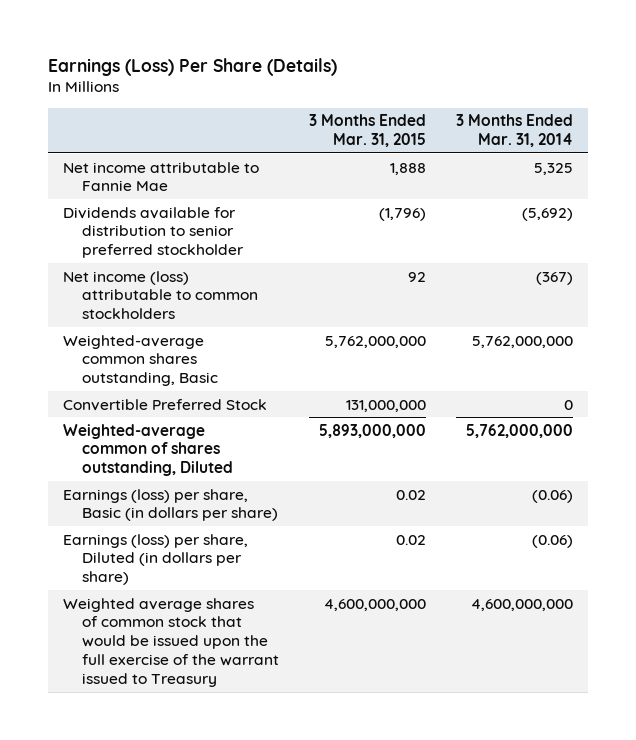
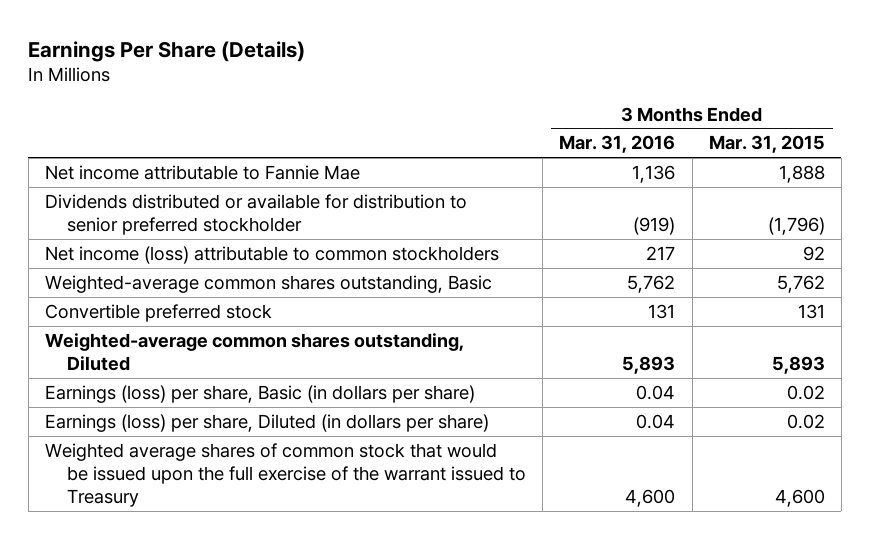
- Earnings (Loss) Per Share (Details)
+ Earnings Per Share (Details)
- | 3 Months Ended Mar. 31, 2015 | 3 Months Ended Mar. 31, 2014
+ | 3 Months Ended Mar. 31, 2016 | 3 Months Ended Mar. 31, 2015
- Dividends available for distribution to senior preferred stockholder | (1,796) | (5,692)
+ Dividends distributed or available for distribution to senior preferred stockholder | (919) | (1,796)
- Weighted-average common shares outstanding, Basic | 5,762,000,000 | 5,762,000,000
- Convertible Preferred Stock | 131,000,000 | 0
- Weighted-average common of shares outstanding, Diluted | 5,893,000,000 | 5,762,000,000
+ Weighted-average common shares outstanding, Basic | 5,762 | 5,762
+ Convertible preferred stock | 131 | 131
+ Weighted-average common shares outstanding, Diluted | 5,893 | 5,893
- Weighted average shares of common stock that would be issued upon the full exercise of the warrant issued to Treasury | 4,600,000,000 | 4,600,000,000
+ Weighted average shares of common stock that would be issued upon the full exercise of the warrant issued to Treasury | 4,600 | 4,600

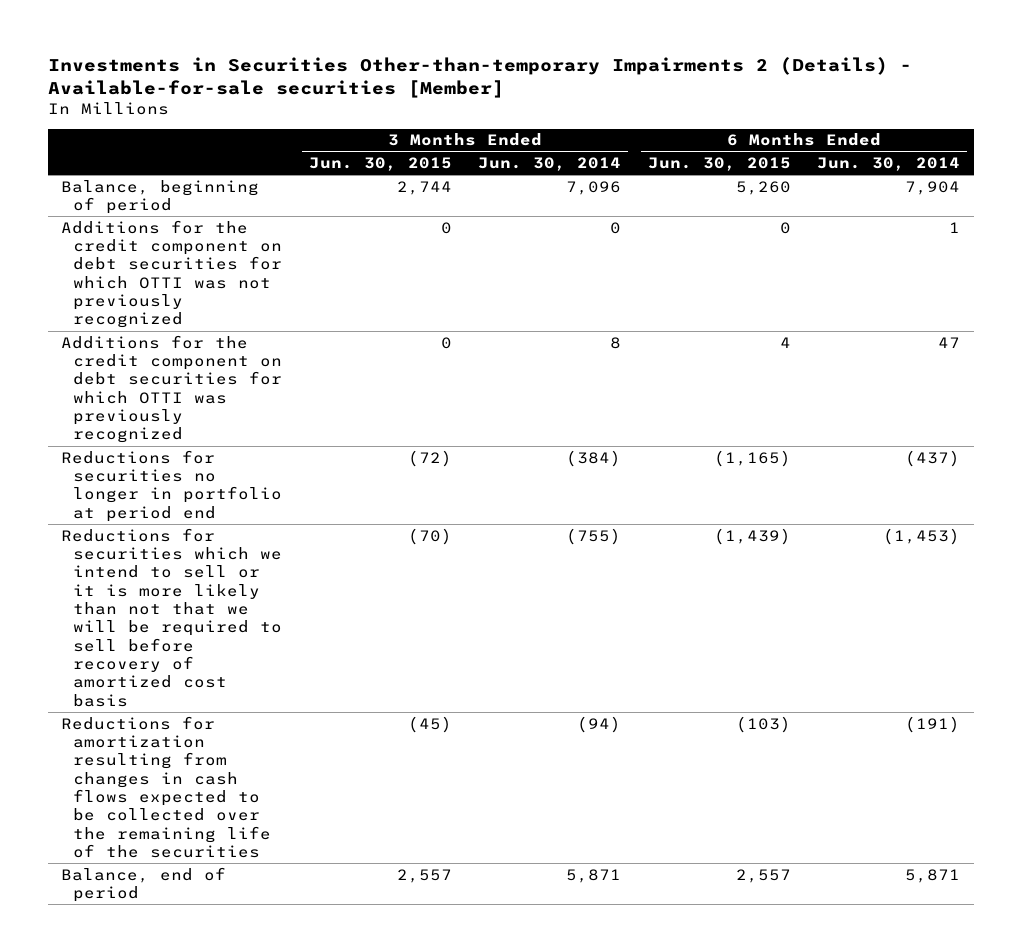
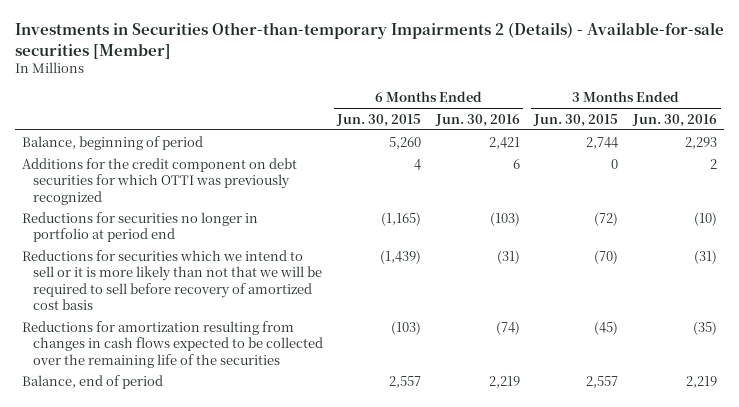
- | 3 Months Ended Jun. 30, 2015 | 3 Months Ended Jun. 30, 2014 | 6 Months Ended Jun. 30, 2015 | 6 Months Ended Jun. 30, 2014
+ | 6 Months Ended Jun. 30, 2015 | 6 Months Ended Jun. 30, 2016 | 3 Months Ended Jun. 30, 2015 | 3 Months Ended Jun. 30, 2016
- Additions for the credit component on debt securities for which OTTI was not previously recognized | 0 | 0 | 0 | 1

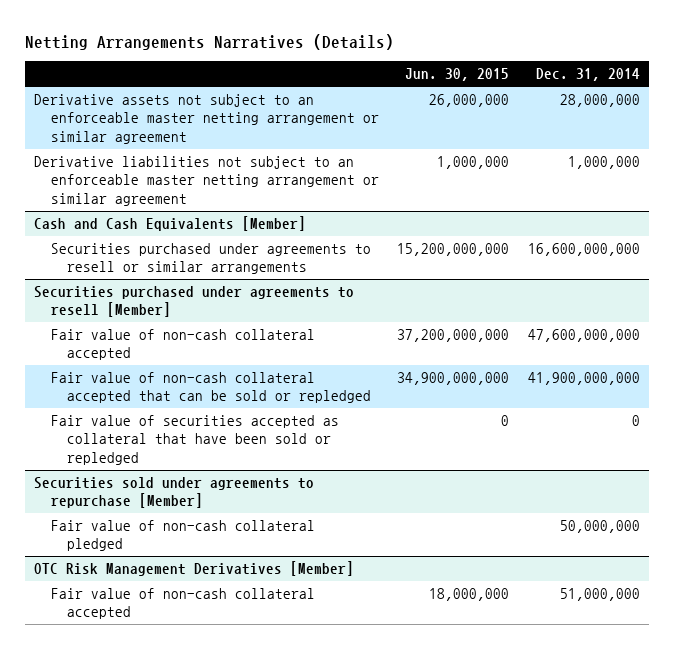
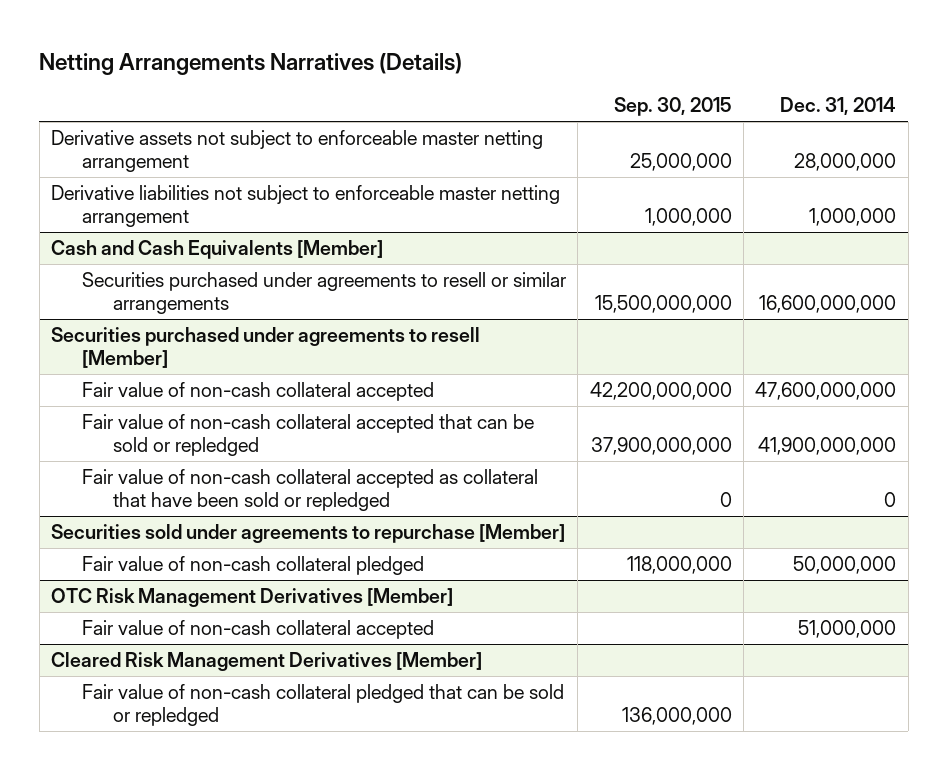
- | Jun. 30, 2015 | Dec. 31, 2014
+ | Sep. 30, 2015 | Dec. 31, 2014
- Derivative assets not subject to an enforceable master netting arrangement or similar agreement | 26,000,000 | 28,000,000
- Derivative liabilities not subject to an enforceable master netting arrangement or similar agreement | 1,000,000 | 1,000,000
+ Derivative assets not subject to enforceable master netting arrangement | 25,000,000 | 28,000,000
+ Derivative liabilities not subject to enforceable master netting arrangement | 1,000,000 | 1,000,000
@ Securities purchased under agreements to resell [Member]
- Fair value of securities accepted as collateral that have been sold or repledged | 0 | 0
+ Fair value of non-cash collateral accepted as collateral that have been sold or repledged | 0 | 0
+ Cleared Risk Management Derivatives [Member]
+ Fair value of non-cash collateral pledged that can be sold or repledged | 136,000,000 |

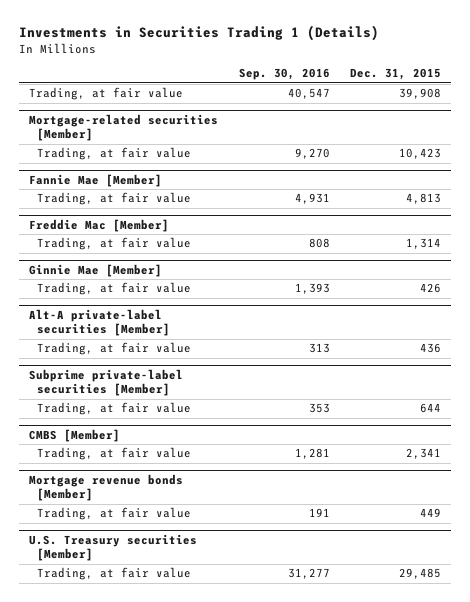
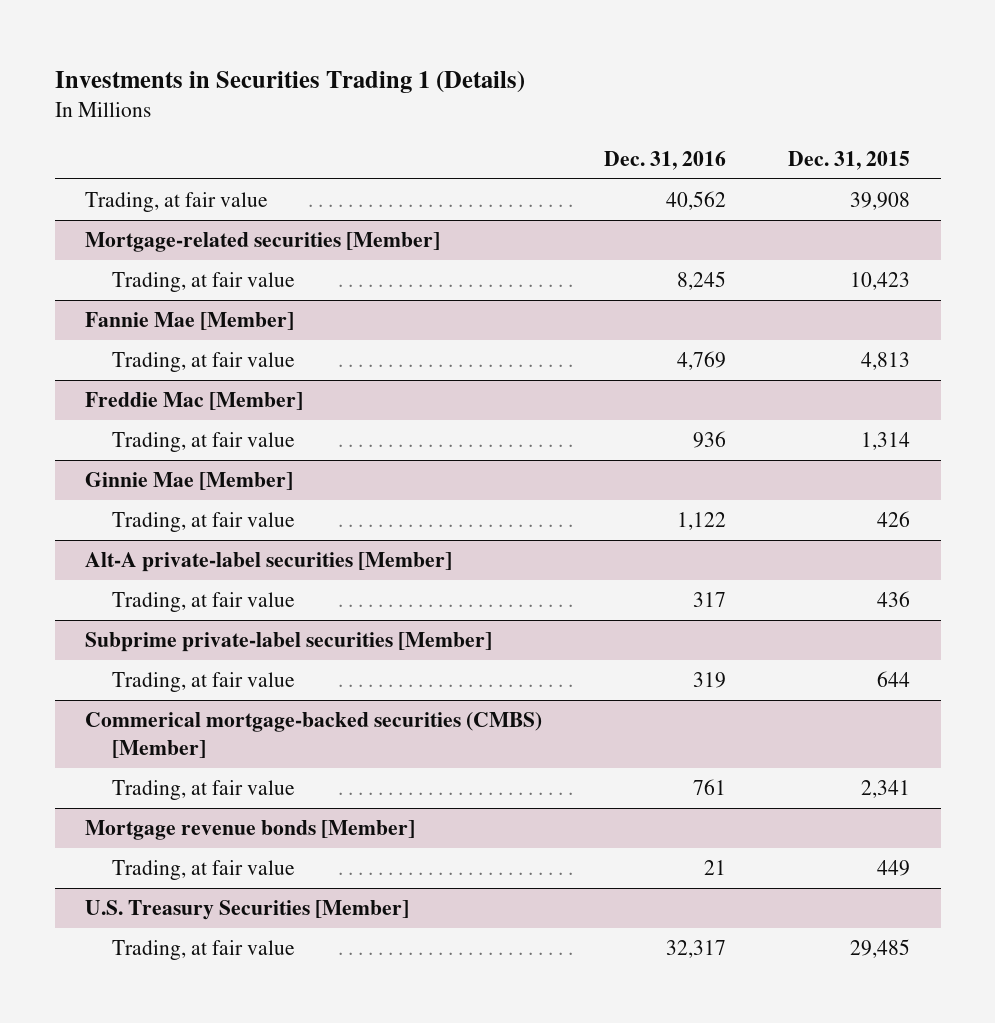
- | Sep. 30, 2016 | Dec. 31, 2015
+ | Dec. 31, 2016 | Dec. 31, 2015
- CMBS [Member]
+ Commerical mortgage-backed securities (CMBS) [Member]
- U.S. Treasury securities [Member]
+ U.S. Treasury Securities [Member]

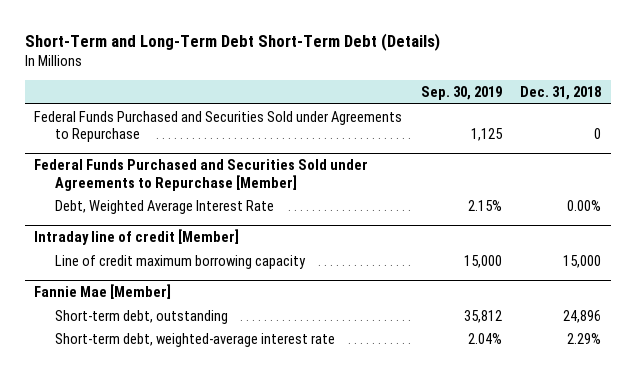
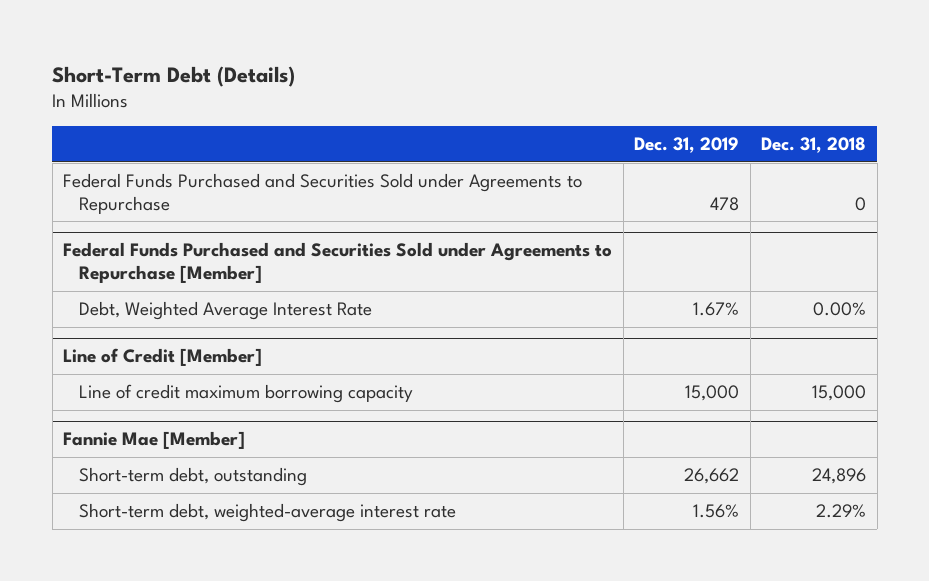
- Short-Term and Long-Term Debt Short-Term Debt (Details)
+ Short-Term Debt (Details)
- | Sep. 30, 2019 | Dec. 31, 2018
+ | Dec. 31, 2019 | Dec. 31, 2018
- Intraday line of credit [Member]
+ Line of Credit [Member]

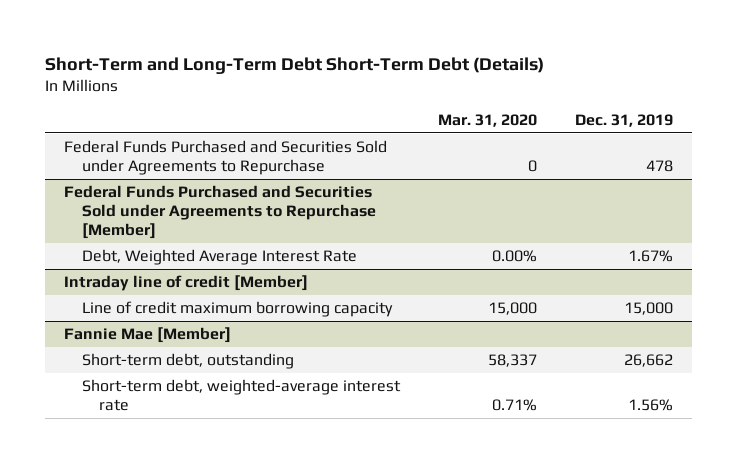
- Short-Term Debt (Details)
+ Short-Term and Long-Term Debt Short-Term Debt (Details)
- | Dec. 31, 2019 | Dec. 31, 2018
+ | Mar. 31, 2020 | Dec. 31, 2019
- Line of Credit [Member]
+ Intraday line of credit [Member]

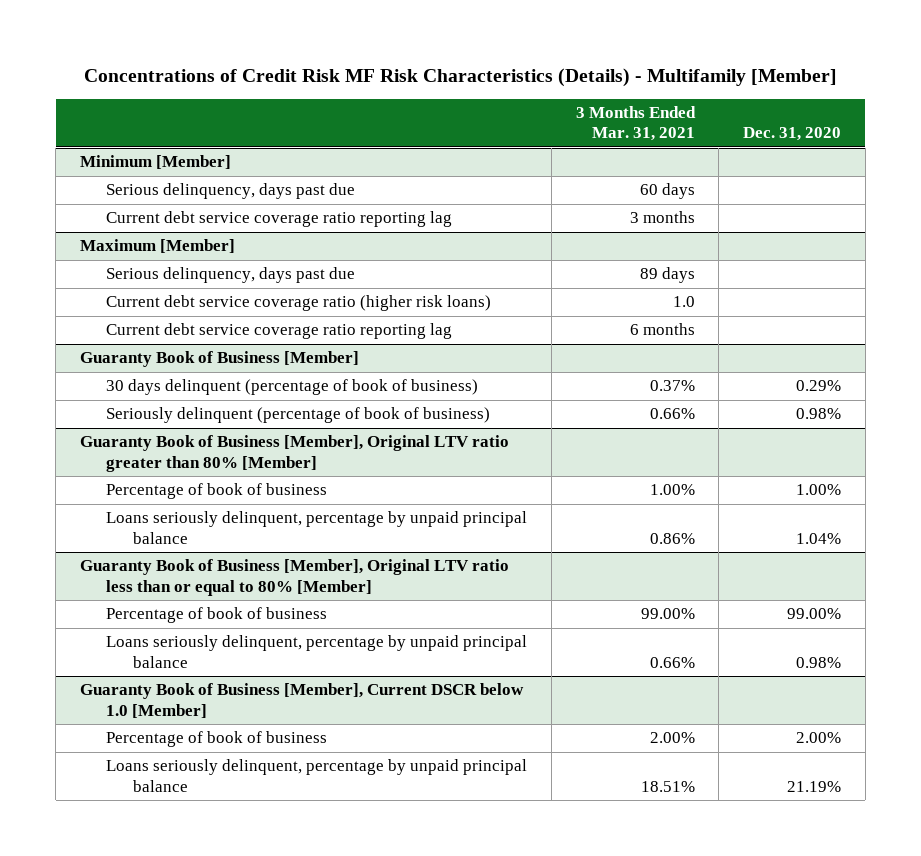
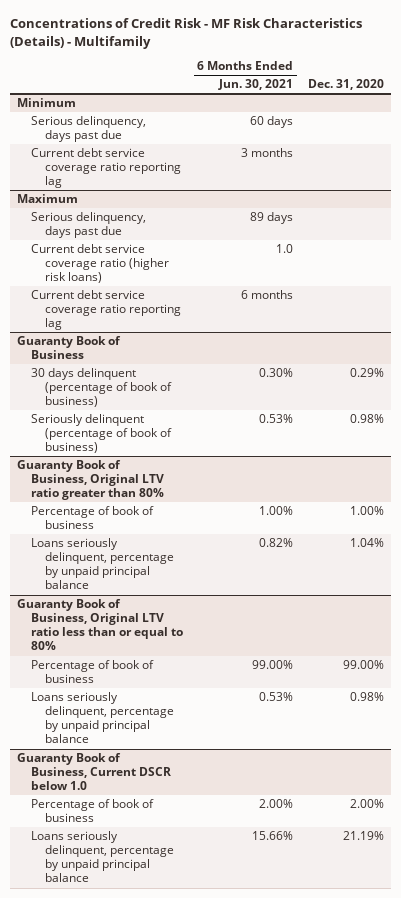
- Concentrations of Credit Risk MF Risk Characteristics (Details) - Multifamily [Member]
+ Concentrations of Credit Risk - MF Risk Characteristics (Details) - Multifamily
- | 3 Months Ended Mar. 31, 2021 | Dec. 31, 2020
+ | 6 Months Ended Jun. 30, 2021 | Dec. 31, 2020
- Minimum [Member]
+ Minimum
- Maximum [Member]
+ Maximum
- Guaranty Book of Business [Member]
+ Guaranty Book of Business
- Guaranty Book of Business [Member], Original LTV ratio greater than 80% [Member]
+ Guaranty Book of Business, Original LTV ratio greater than 80%
- Guaranty Book of Business [Member], Original LTV ratio less than or equal to 80% [Member]
+ Guaranty Book of Business, Original LTV ratio less than or equal to 80%
- Guaranty Book of Business [Member], Current DSCR below 1.0 [Member]
+ Guaranty Book of Business, Current DSCR below 1.0

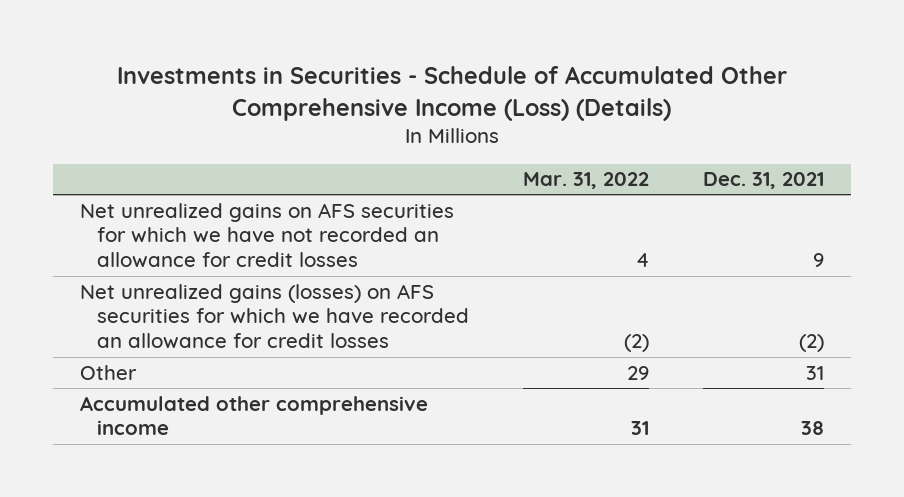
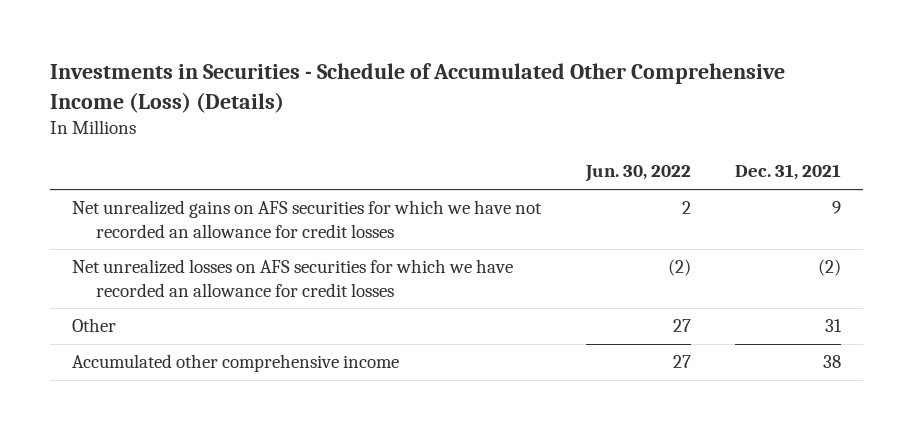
- | Mar. 31, 2022 | Dec. 31, 2021
+ | Jun. 30, 2022 | Dec. 31, 2021
- Net unrealized gains (losses) on AFS securities for which we have recorded an allowance for credit losses | (2) | (2)
+ Net unrealized losses on AFS securities for which we have recorded an allowance for credit losses | (2) | (2)

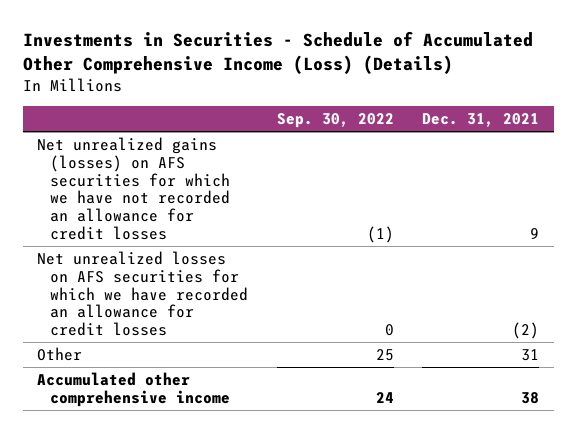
- | Jun. 30, 2022 | Dec. 31, 2021
+ | Sep. 30, 2022 | Dec. 31, 2021
- Net unrealized gains on AFS securities for which we have not recorded an allowance for credit losses | 2 | 9
+ Net unrealized gains (losses) on AFS securities for which we have not recorded an allowance for credit losses | (1) | 9

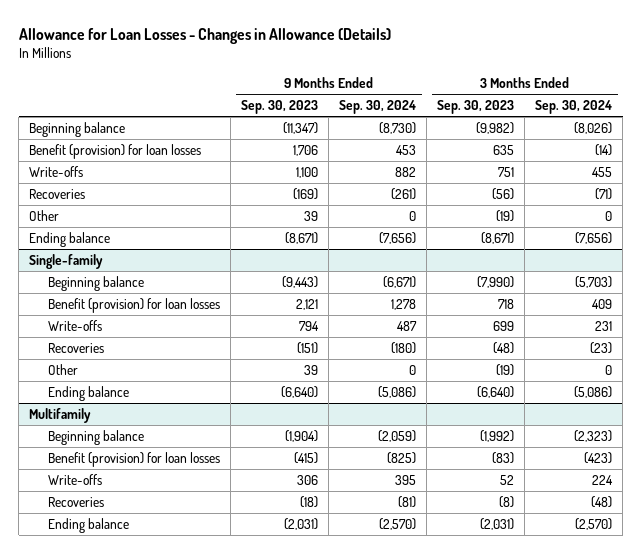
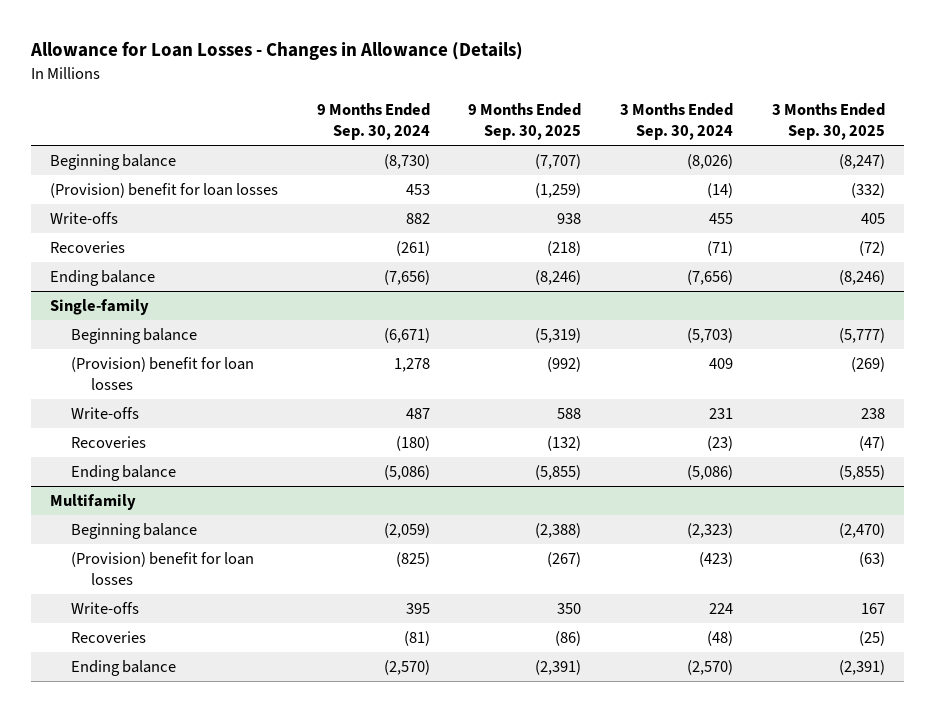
- | 9 Months Ended Sep. 30, 2023 | 9 Months Ended Sep. 30, 2024 | 3 Months Ended Sep. 30, 2023 | 3 Months Ended Sep. 30, 2024
+ | 9 Months Ended Sep. 30, 2024 | 9 Months Ended Sep. 30, 2025 | 3 Months Ended Sep. 30, 2024 | 3 Months Ended Sep. 30, 2025
- Benefit (provision) for loan losses | 1,706 | 453 | 635 | (14)
+ (Provision) benefit for loan losses | 453 | (1,259) | (14) | (332)
- Other | 39 | 0 | (19) | 0
@ Single-family
- Benefit (provision) for loan losses | 2,121 | 1,278 | 718 | 409
+ (Provision) benefit for loan losses | 1,278 | (992) | 409 | (269)
- Other | 39 | 0 | (19) | 0
@ Multifamily
- Benefit (provision) for loan losses | (415) | (825) | (83) | (423)
+ (Provision) benefit for loan losses | (825) | (267) | (423) | (63)

